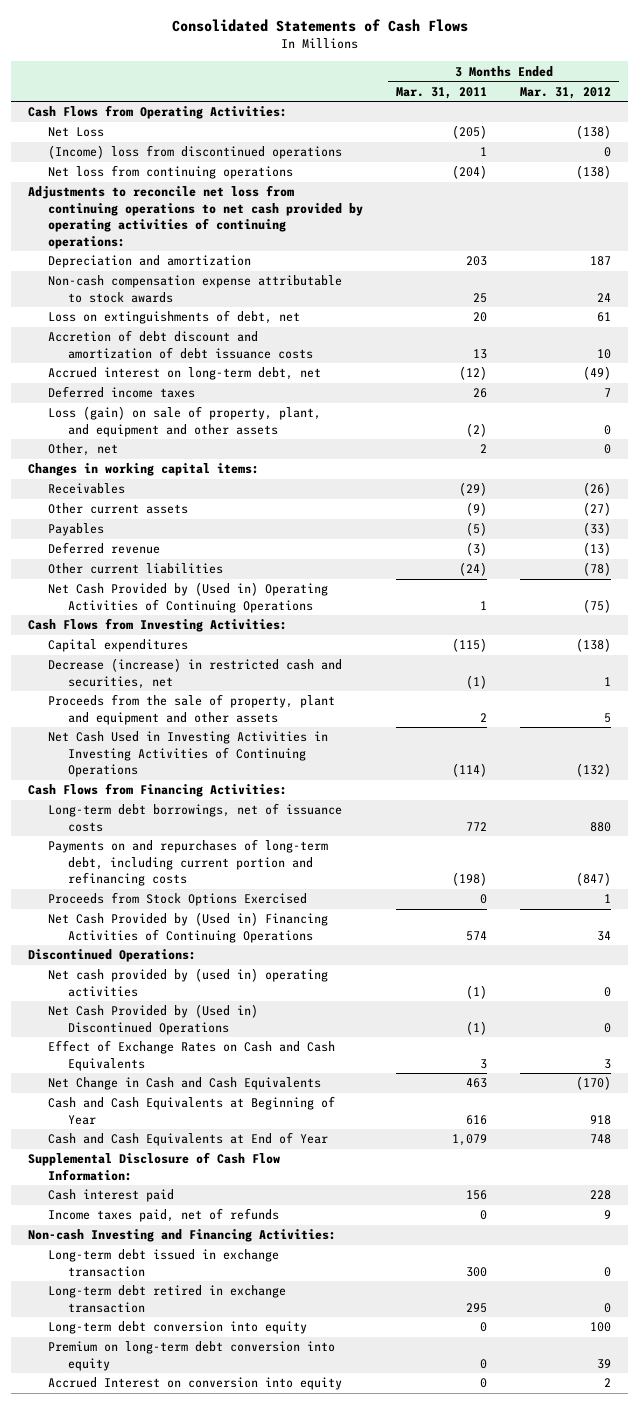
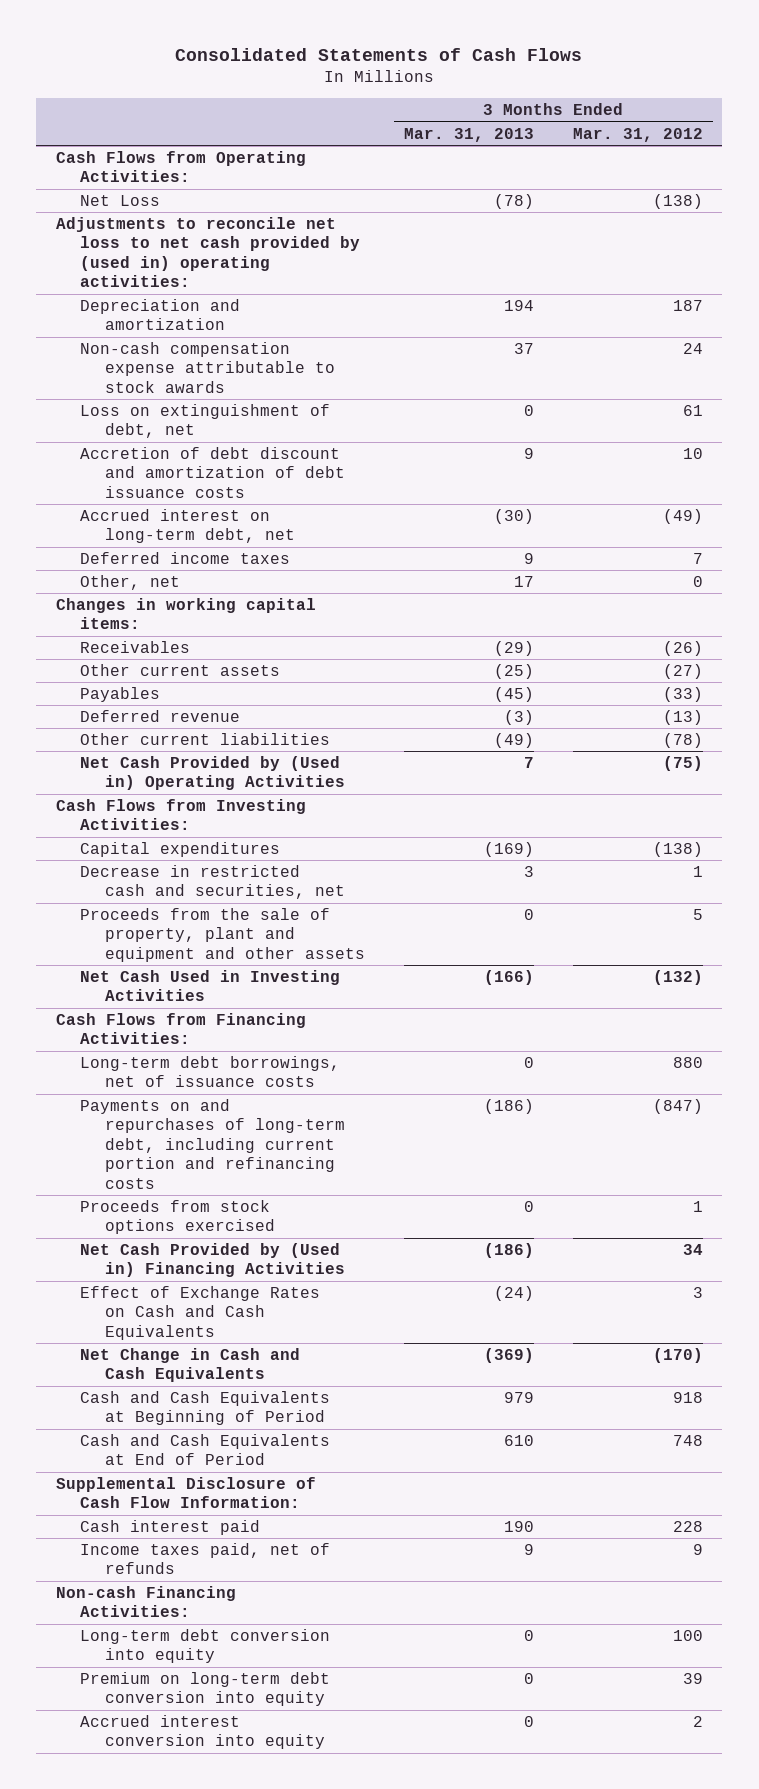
- | 3 Months Ended Mar. 31, 2011 | 3 Months Ended Mar. 31, 2012
+ | 3 Months Ended Mar. 31, 2013 | 3 Months Ended Mar. 31, 2012
- (Income) loss from discontinued operations | 1 | 0
- Net loss from continuing operations | (204) | (138)
- Adjustments to reconcile net loss from continuing operations to net cash provided by operating activities of continuing operations:
+ Adjustments to reconcile net loss to net cash provided by (used in) operating activities:
- Loss on extinguishments of debt, net | 20 | 61
+ Loss on extinguishment of debt, net | 0 | 61
- Loss (gain) on sale of property, plant, and equipment and other assets | (2) | 0
- Net Cash Provided by (Used in) Operating Activities of Continuing Operations | 1 | (75)
+ Net Cash Provided by (Used in) Operating Activities | 7 | (75)
- Decrease (increase) in restricted cash and securities, net | (1) | 1
+ Decrease in restricted cash and securities, net | 3 | 1
- Net Cash Used in Investing Activities in Investing Activities of Continuing Operations | (114) | (132)
+ Net Cash Used in Investing Activities | (166) | (132)
- Proceeds from Stock Options Exercised | 0 | 1
- Net Cash Provided by (Used in) Financing Activities of Continuing Operations | 574 | 34
- Discontinued Operations:
- Net cash provided by (used in) operating activities | (1) | 0
- Net Cash Provided by (Used in) Discontinued Operations | (1) | 0
+ Proceeds from stock options exercised | 0 | 1
+ Net Cash Provided by (Used in) Financing Activities | (186) | 34
- Cash and Cash Equivalents at Beginning of Year | 616 | 918
- Cash and Cash Equivalents at End of Year | 1,079 | 748
+ Cash and Cash Equivalents at Beginning of Period | 979 | 918
+ Cash and Cash Equivalents at End of Period | 610 | 748
- Non-cash Investing and Financing Activities:
- Long-term debt issued in exchange transaction | 300 | 0
- Long-term debt retired in exchange transaction | 295 | 0
+ Non-cash Financing Activities:
- Accrued Interest on conversion into equity | 0 | 2
+ Accrued interest conversion into equity | 0 | 2

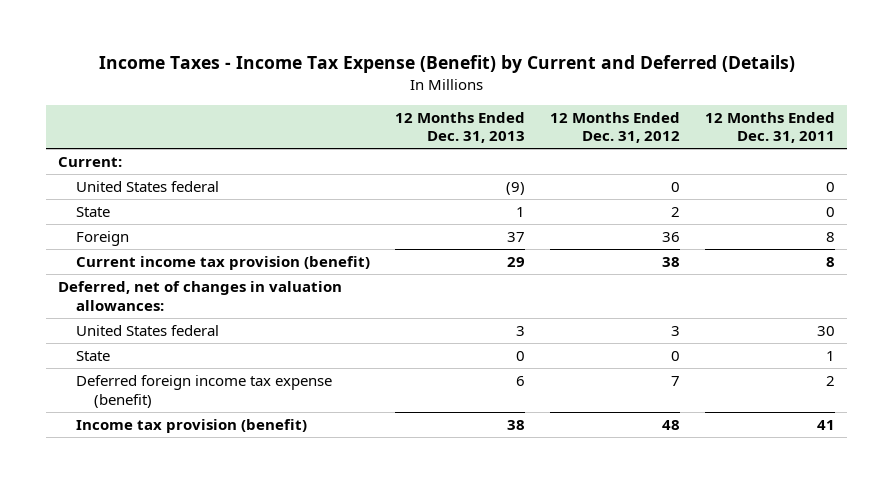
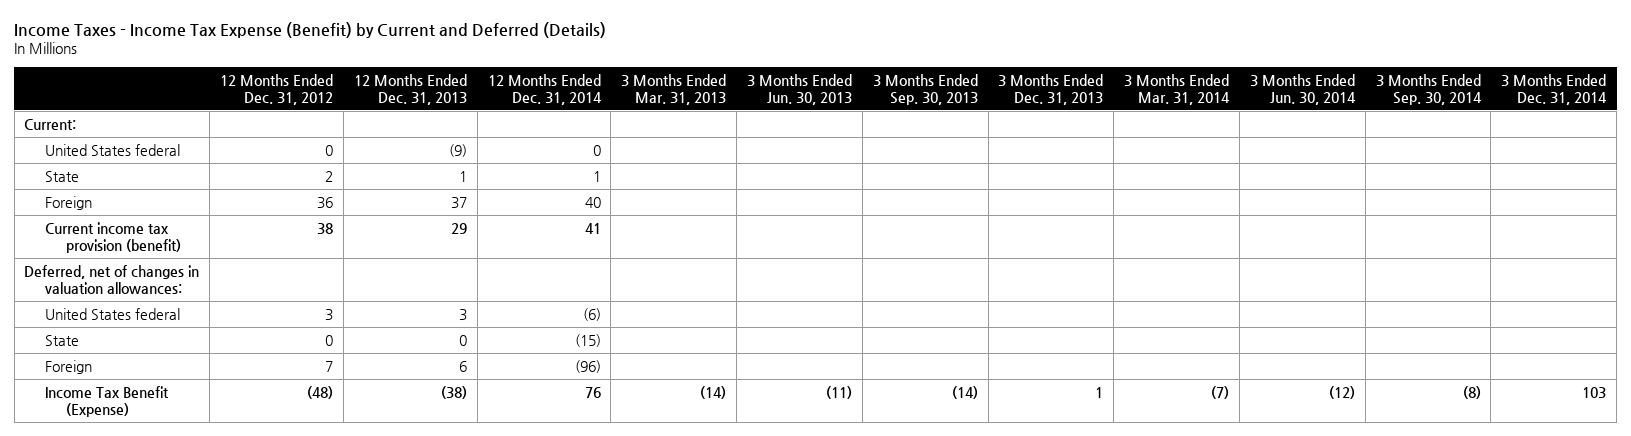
- | 12 Months Ended Dec. 31, 2013 | 12 Months Ended Dec. 31, 2012 | 12 Months Ended Dec. 31, 2011
+ | 12 Months Ended Dec. 31, 2012 | 12 Months Ended Dec. 31, 2013 | 12 Months Ended Dec. 31, 2014 | 3 Months Ended Mar. 31, 2013 | 3 Months Ended Jun. 30, 2013 | 3 Months Ended Sep. 30, 2013 | 3 Months Ended Dec. 31, 2013 | 3 Months Ended Mar. 31, 2014 | 3 Months Ended Jun. 30, 2014 | 3 Months Ended Sep. 30, 2014 | 3 Months Ended Dec. 31, 2014
- Deferred foreign income tax expense (benefit) | 6 | 7 | 2
- Income tax provision (benefit) | 38 | 48 | 41
+ Foreign | 7 | 6 | (96) | | | | | | | |
+ Income Tax Benefit (Expense) | (48) | (38) | 76 | (14) | (11) | (14) | 1 | (7) | (12) | (8) | 103

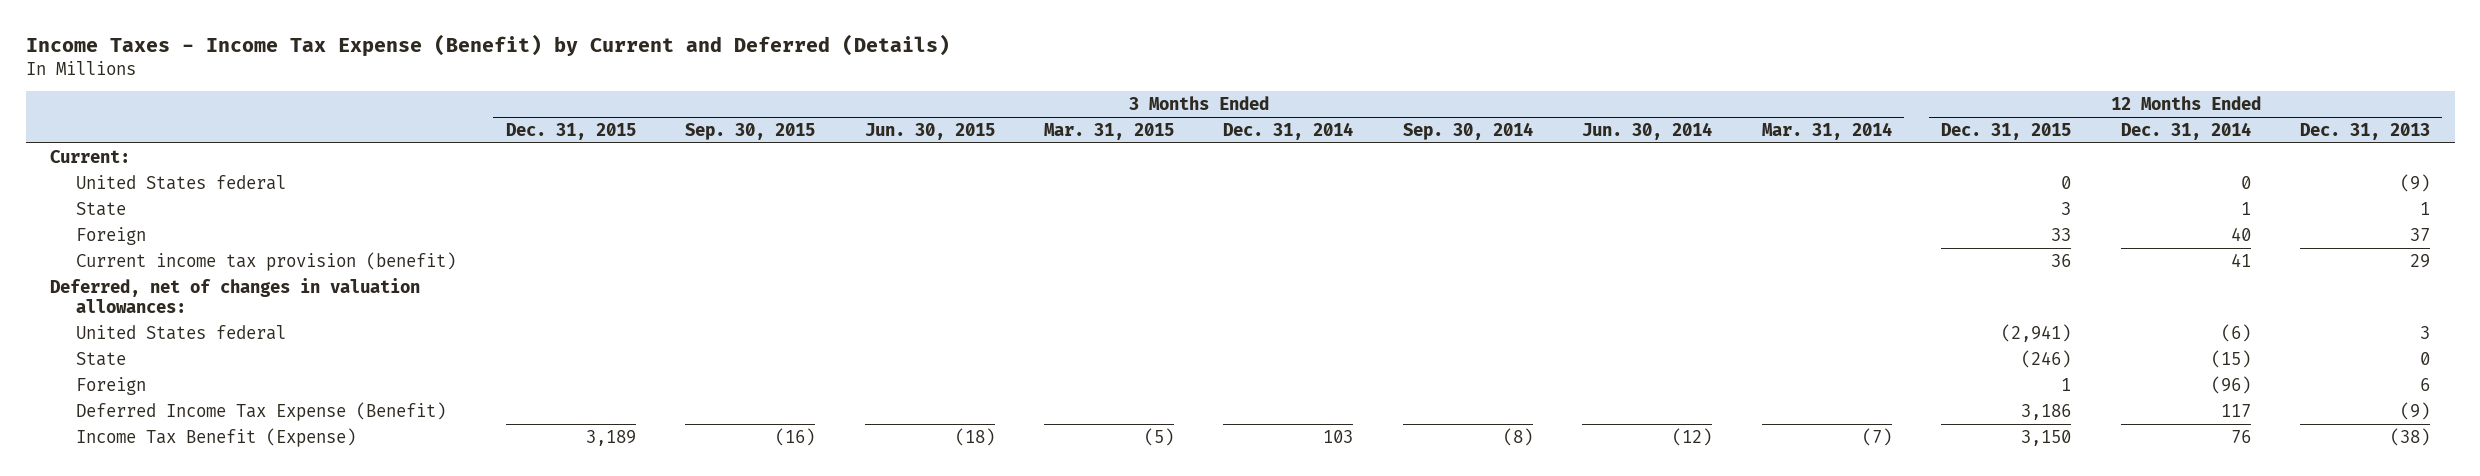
- | 12 Months Ended Dec. 31, 2012 | 12 Months Ended Dec. 31, 2013 | 12 Months Ended Dec. 31, 2014 | 3 Months Ended Mar. 31, 2013 | 3 Months Ended Jun. 30, 2013 | 3 Months Ended Sep. 30, 2013 | 3 Months Ended Dec. 31, 2013 | 3 Months Ended Mar. 31, 2014 | 3 Months Ended Jun. 30, 2014 | 3 Months Ended Sep. 30, 2014 | 3 Months Ended Dec. 31, 2014
+ | 3 Months Ended Dec. 31, 2015 | 3 Months Ended Sep. 30, 2015 | 3 Months Ended Jun. 30, 2015 | 3 Months Ended Mar. 31, 2015 | 3 Months Ended Dec. 31, 2014 | 3 Months Ended Sep. 30, 2014 | 3 Months Ended Jun. 30, 2014 | 3 Months Ended Mar. 31, 2014 | 12 Months Ended Dec. 31, 2015 | 12 Months Ended Dec. 31, 2014 | 12 Months Ended Dec. 31, 2013
+ Deferred Income Tax Expense (Benefit) | | | | | | | | | 3,186 | 117 | (9)

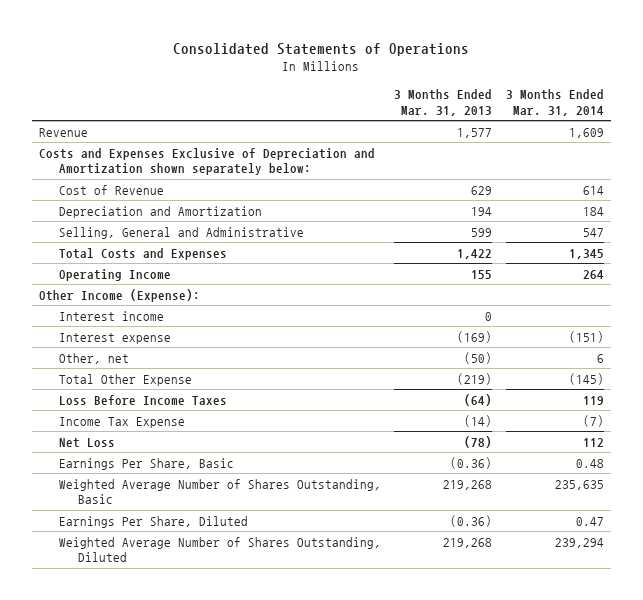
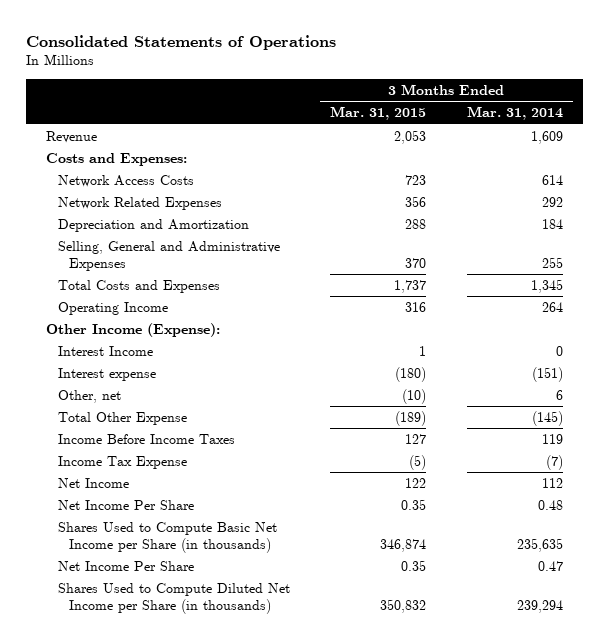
- | 3 Months Ended Mar. 31, 2013 | 3 Months Ended Mar. 31, 2014
+ | 3 Months Ended Mar. 31, 2015 | 3 Months Ended Mar. 31, 2014
- Costs and Expenses Exclusive of Depreciation and Amortization shown separately below:
- Cost of Revenue | 629 | 614
+ Costs and Expenses:
+ Network Access Costs | 723 | 614
+ Network Related Expenses | 356 | 292
- Selling, General and Administrative | 599 | 547
+ Selling, General and Administrative Expenses | 370 | 255
- Interest income | 0 |
+ Interest Income | 1 | 0
- Loss Before Income Taxes | (64) | 119
+ Income Before Income Taxes | 127 | 119
- Net Loss | (78) | 112
- Earnings Per Share, Basic | (0.36) | 0.48
- Weighted Average Number of Shares Outstanding, Basic | 219,268 | 235,635
- Earnings Per Share, Diluted | (0.36) | 0.47
- Weighted Average Number of Shares Outstanding, Diluted | 219,268 | 239,294
+ Net Income | 122 | 112
+ Net Income Per Share | 0.35 | 0.48
+ Shares Used to Compute Basic Net Income per Share (in thousands) | 346,874 | 235,635
+ Net Income Per Share | 0.35 | 0.47
+ Shares Used to Compute Diluted Net Income per Share (in thousands) | 350,832 | 239,294

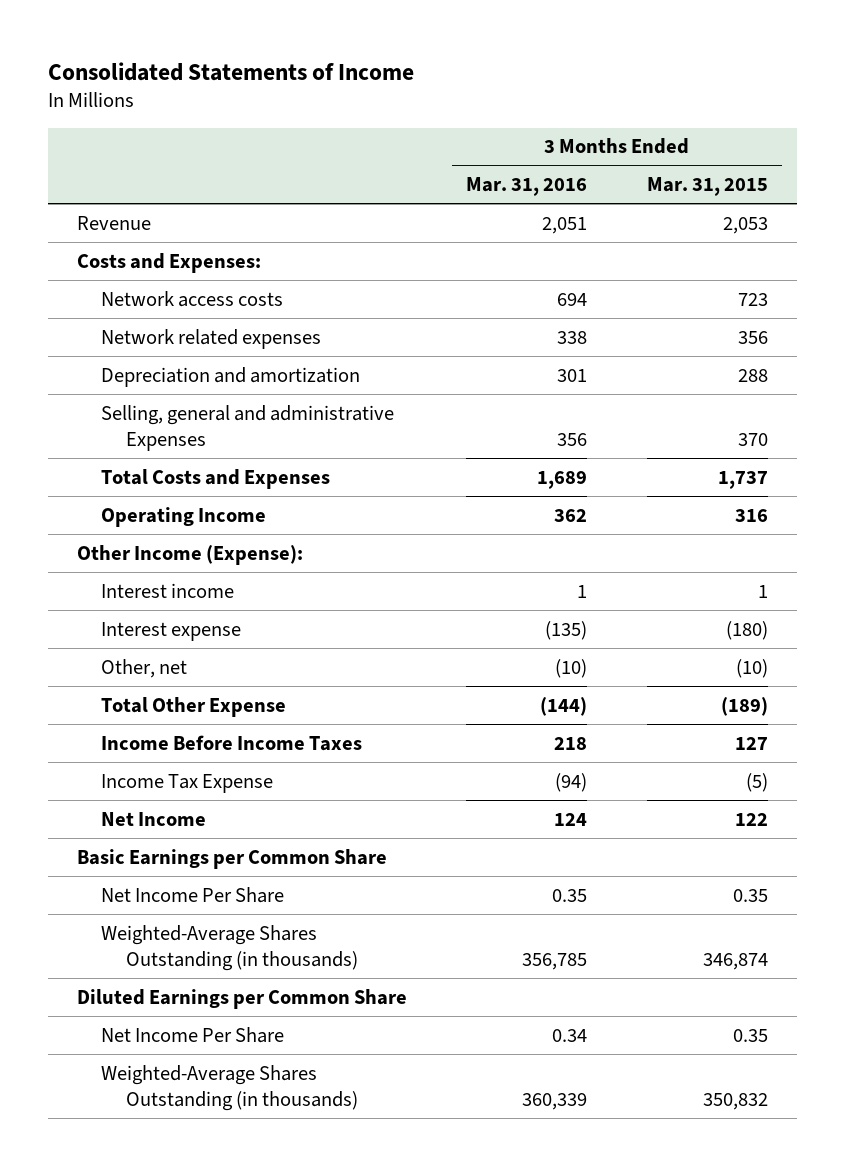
- Consolidated Statements of Operations
+ Consolidated Statements of Income
- | 3 Months Ended Mar. 31, 2015 | 3 Months Ended Mar. 31, 2014
+ | 3 Months Ended Mar. 31, 2016 | 3 Months Ended Mar. 31, 2015
- Network Access Costs | 723 | 614
- Network Related Expenses | 356 | 292
- Depreciation and Amortization | 288 | 184
- Selling, General and Administrative Expenses | 370 | 255
+ Network access costs | 694 | 723
+ Network related expenses | 338 | 356
+ Depreciation and amortization | 301 | 288
+ Selling, general and administrative Expenses | 356 | 370
- Interest Income | 1 | 0
+ Interest income | 1 | 1
+ Basic Earnings per Common Share
- Shares Used to Compute Basic Net Income per Share (in thousands) | 346,874 | 235,635
+ Weighted-Average Shares Outstanding (in thousands) | 356,785 | 346,874
+ Diluted Earnings per Common Share
- Shares Used to Compute Diluted Net Income per Share (in thousands) | 350,832 | 239,294
+ Weighted-Average Shares Outstanding (in thousands) | 360,339 | 350,832

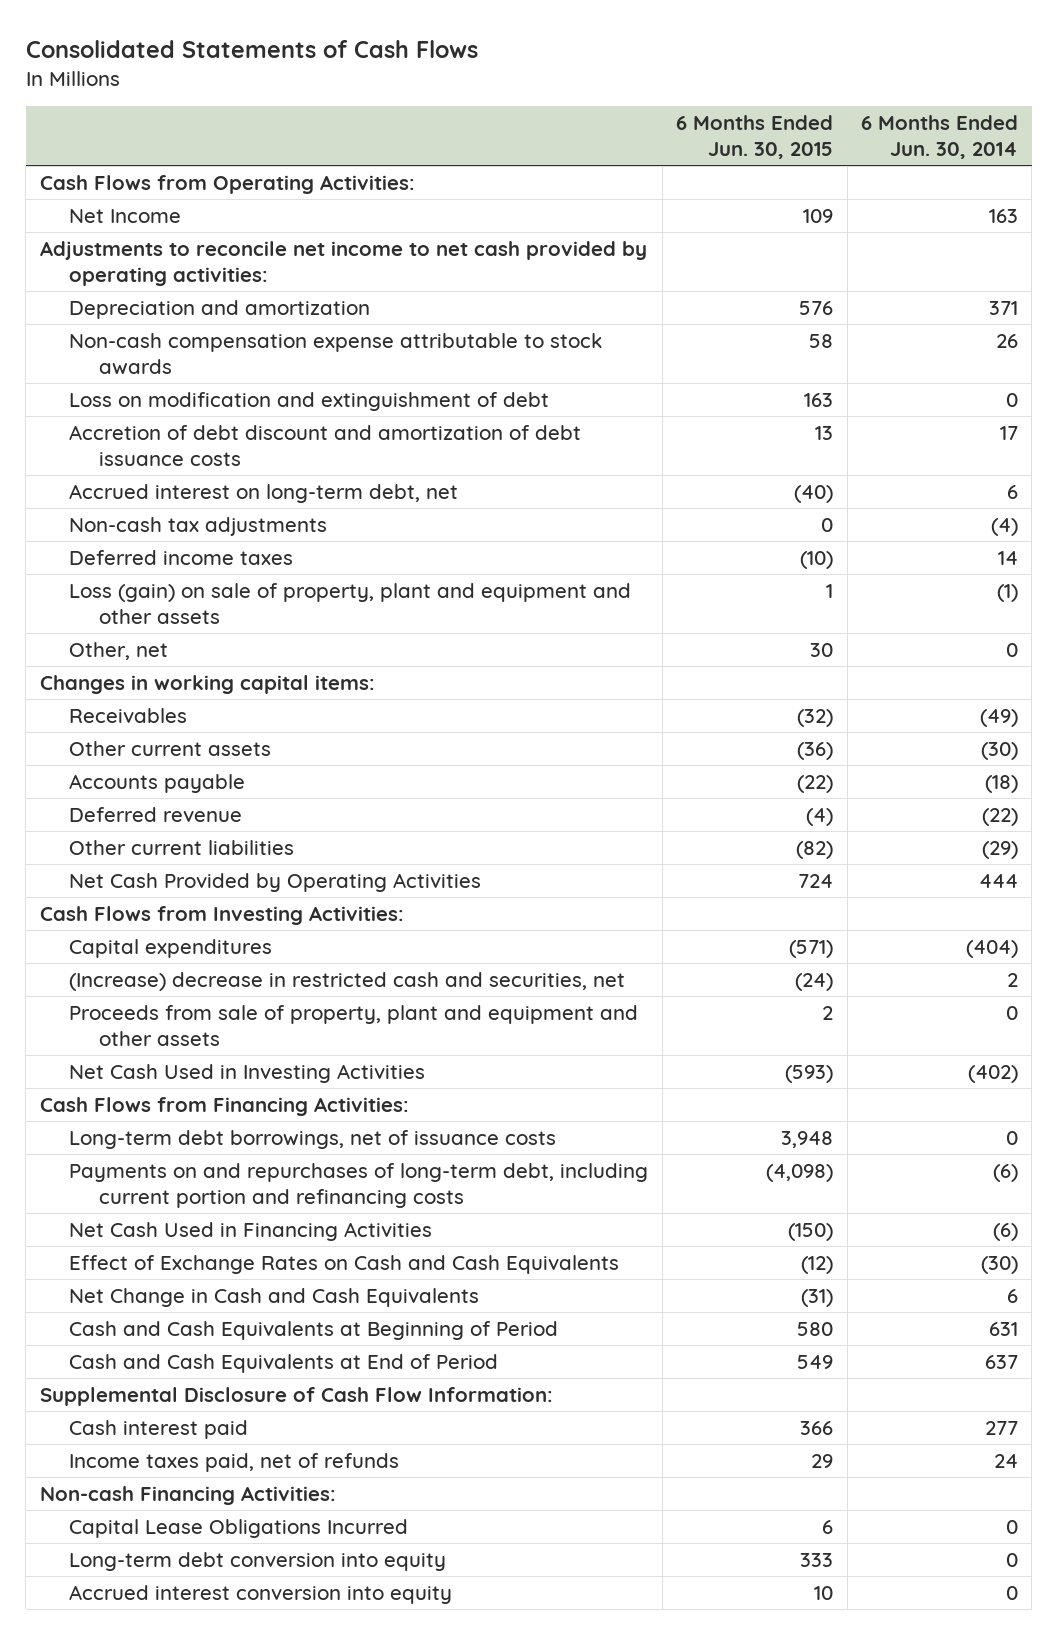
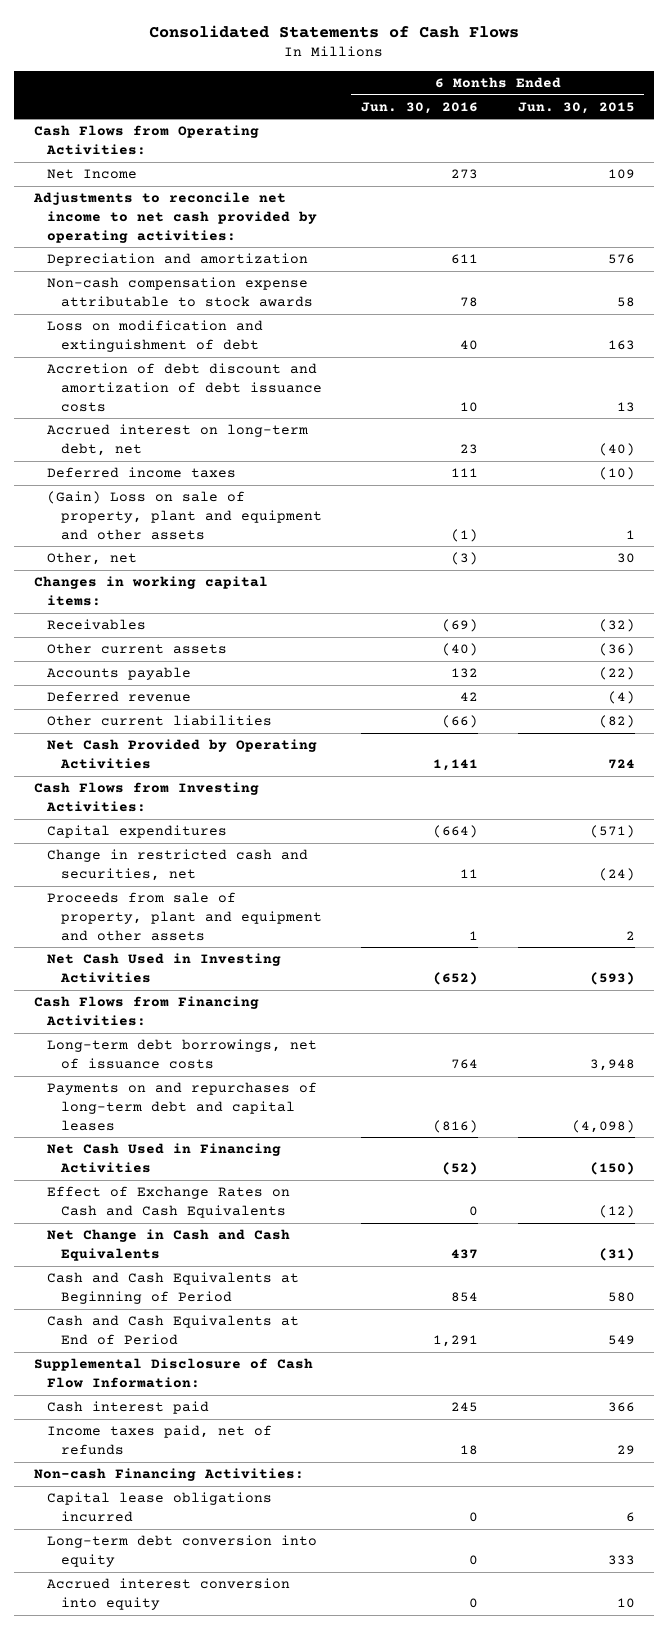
- | 6 Months Ended Jun. 30, 2015 | 6 Months Ended Jun. 30, 2014
+ | 6 Months Ended Jun. 30, 2016 | 6 Months Ended Jun. 30, 2015
- Non-cash tax adjustments | 0 | (4)
- Loss (gain) on sale of property, plant and equipment and other assets | 1 | (1)
+ (Gain) Loss on sale of property, plant and equipment and other assets | (1) | 1
- (Increase) decrease in restricted cash and securities, net | (24) | 2
+ Change in restricted cash and securities, net | 11 | (24)
- Payments on and repurchases of long-term debt, including current portion and refinancing costs | (4,098) | (6)
+ Payments on and repurchases of long-term debt and capital leases | (816) | (4,098)
- Capital Lease Obligations Incurred | 6 | 0
+ Capital lease obligations incurred | 0 | 6

